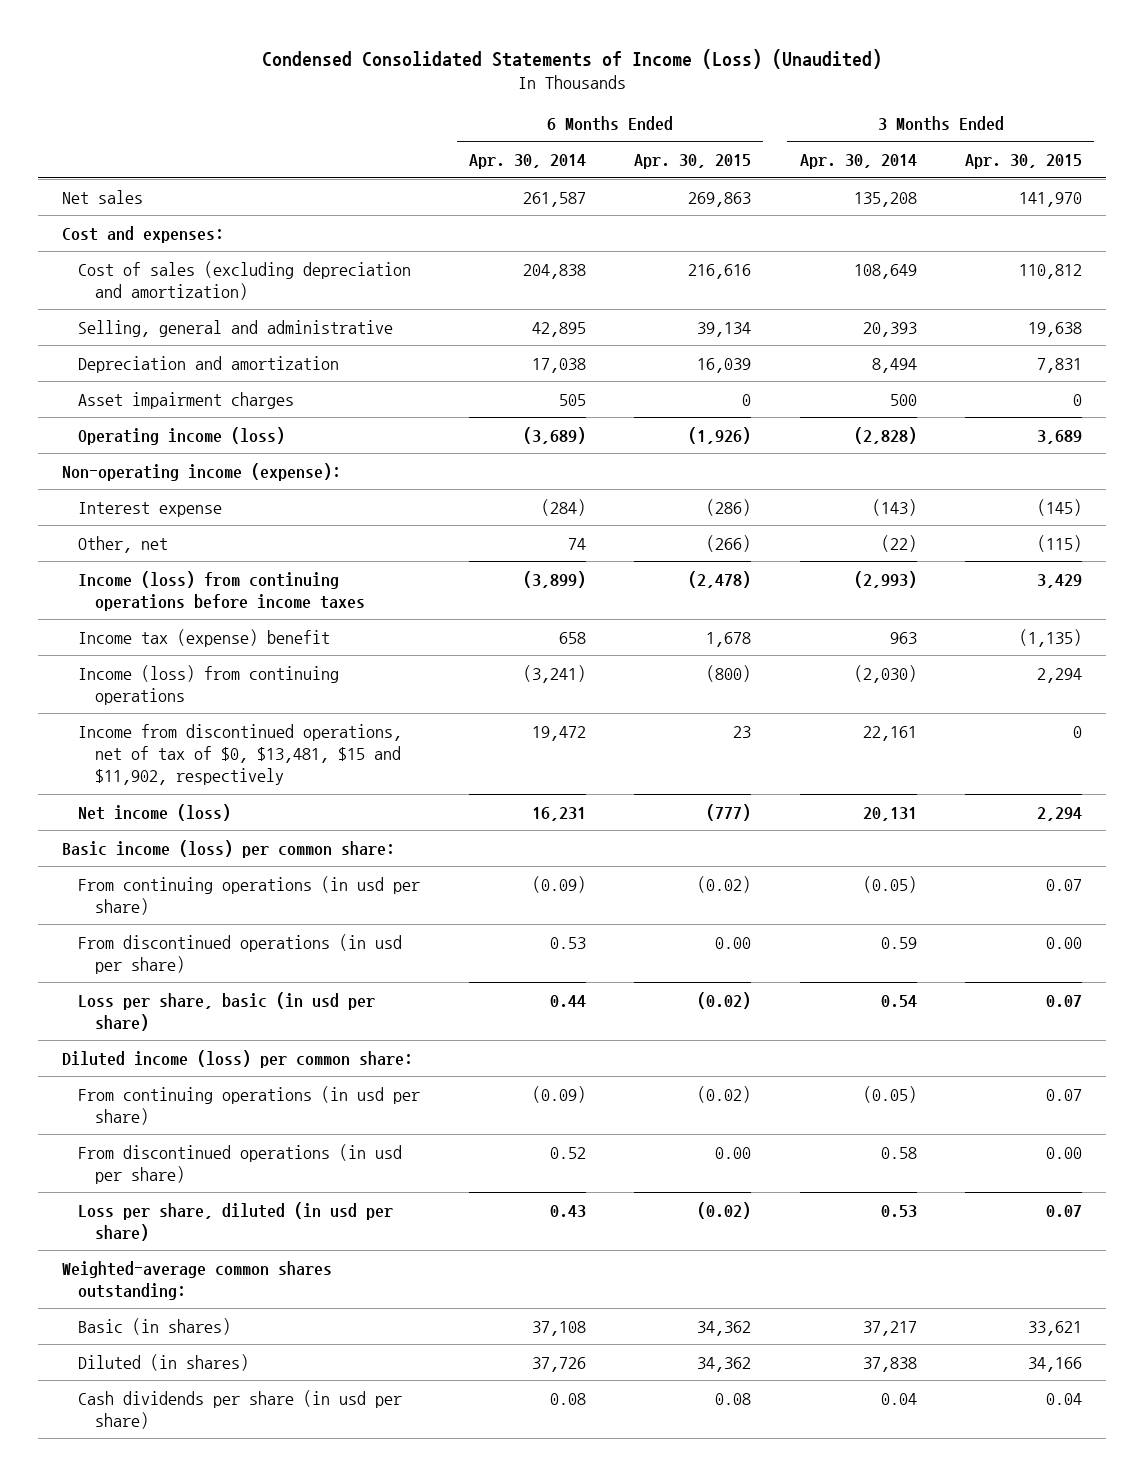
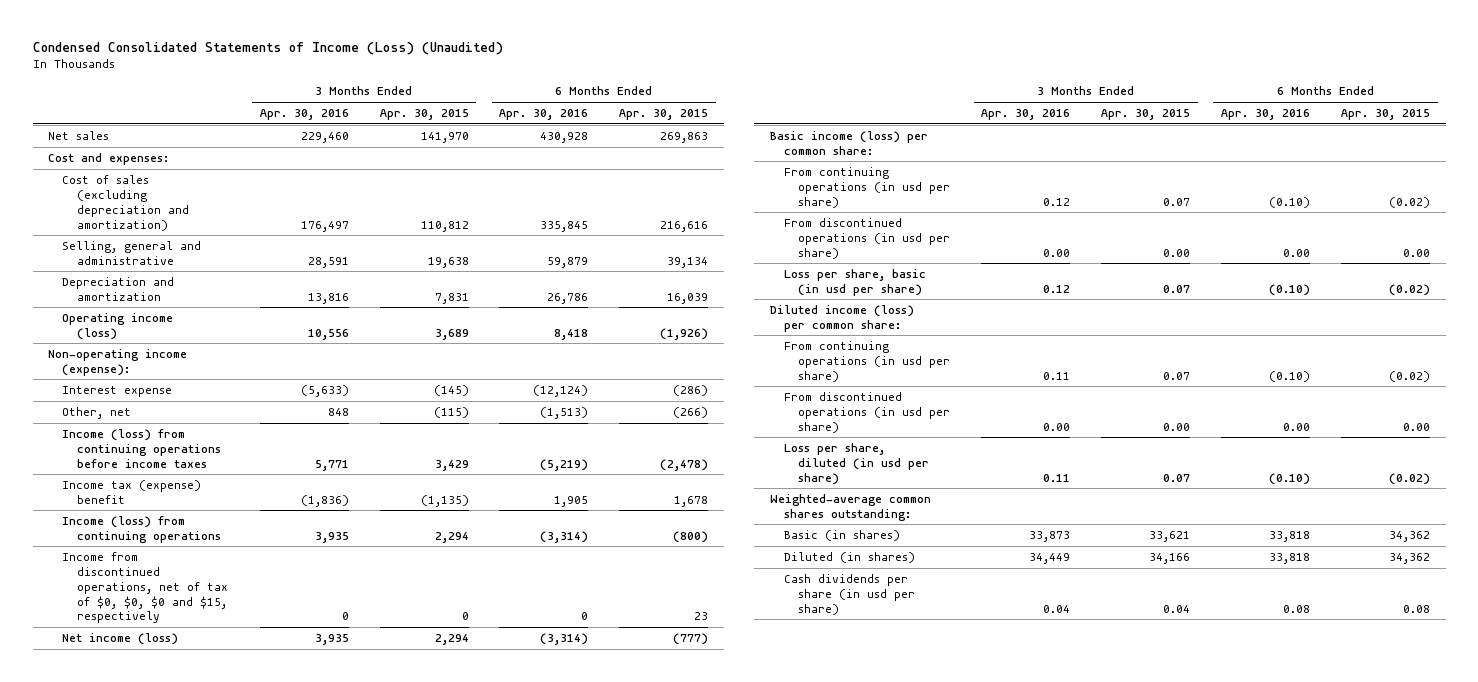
- | 6 Months Ended Apr. 30, 2014 | 6 Months Ended Apr. 30, 2015 | 3 Months Ended Apr. 30, 2014 | 3 Months Ended Apr. 30, 2015
+ | 3 Months Ended Apr. 30, 2016 | 3 Months Ended Apr. 30, 2015 | 6 Months Ended Apr. 30, 2016 | 6 Months Ended Apr. 30, 2015
- Asset impairment charges | 505 | 0 | 500 | 0
- Income from discontinued operations, net of tax of $0, $13,481, $15 and $11,902, respectively | 19,472 | 23 | 22,161 | 0
+ Income from discontinued operations, net of tax of $0, $0, $0 and $15, respectively | 0 | 0 | 0 | 23

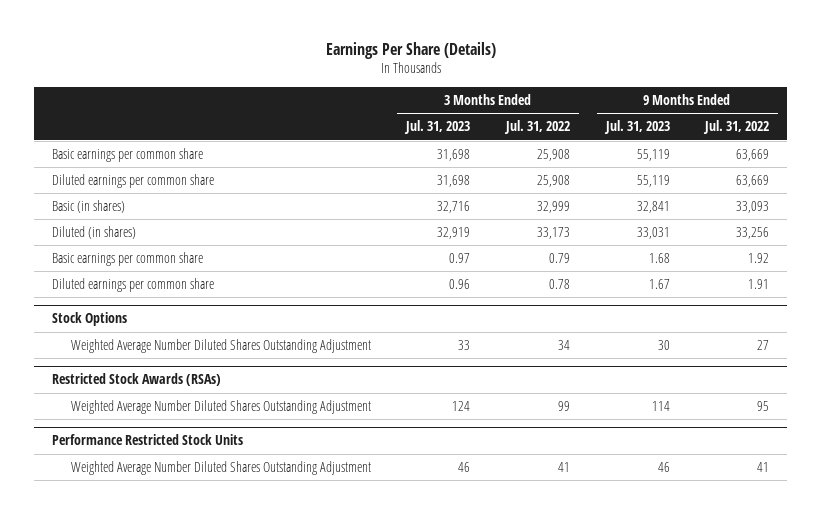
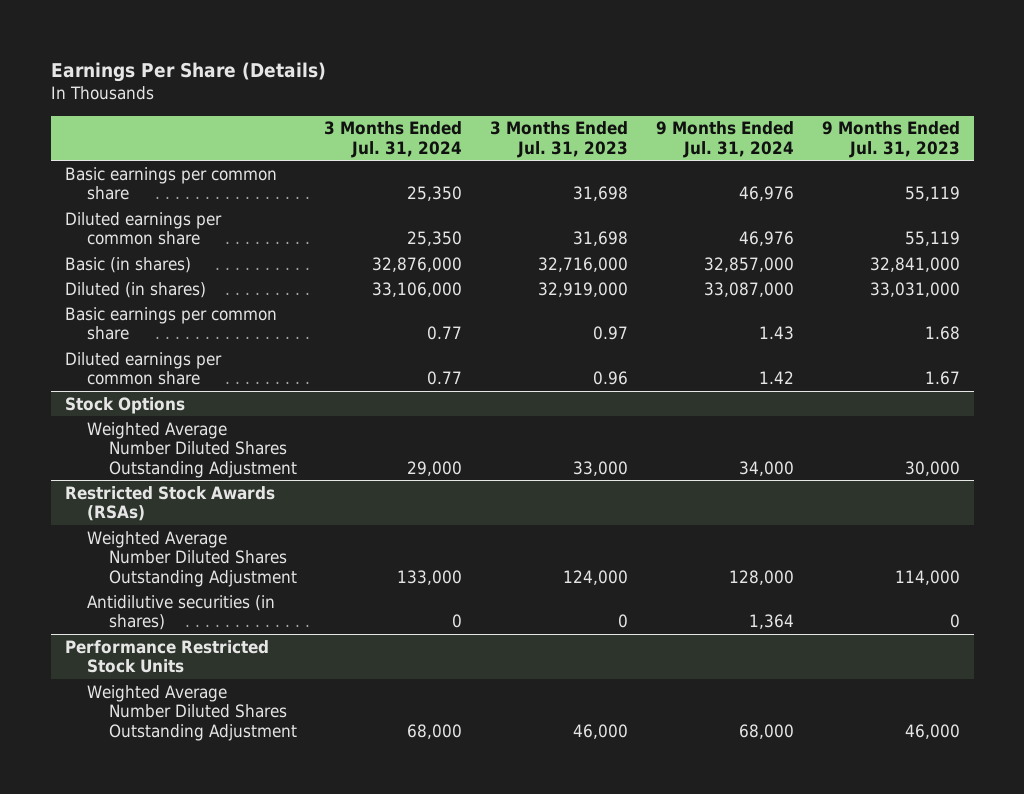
- | 3 Months Ended Jul. 31, 2023 | 3 Months Ended Jul. 31, 2022 | 9 Months Ended Jul. 31, 2023 | 9 Months Ended Jul. 31, 2022
+ | 3 Months Ended Jul. 31, 2024 | 3 Months Ended Jul. 31, 2023 | 9 Months Ended Jul. 31, 2024 | 9 Months Ended Jul. 31, 2023
- Basic (in shares) | 32,716 | 32,999 | 32,841 | 33,093
- Diluted (in shares) | 32,919 | 33,173 | 33,031 | 33,256
+ Basic (in shares) | 32,876,000 | 32,716,000 | 32,857,000 | 32,841,000
+ Diluted (in shares) | 33,106,000 | 32,919,000 | 33,087,000 | 33,031,000
@ Stock Options
- Weighted Average Number Diluted Shares Outstanding Adjustment | 33 | 34 | 30 | 27
+ Weighted Average Number Diluted Shares Outstanding Adjustment | 29,000 | 33,000 | 34,000 | 30,000
@ Restricted Stock Awards (RSAs)
- Weighted Average Number Diluted Shares Outstanding Adjustment | 124 | 99 | 114 | 95
+ Weighted Average Number Diluted Shares Outstanding Adjustment | 133,000 | 124,000 | 128,000 | 114,000
+ Antidilutive securities (in shares) | 0 | 0 | 1,364 | 0
@ Performance Restricted Stock Units
- Weighted Average Number Diluted Shares Outstanding Adjustment | 46 | 41 | 46 | 41
+ Weighted Average Number Diluted Shares Outstanding Adjustment | 68,000 | 46,000 | 68,000 | 46,000

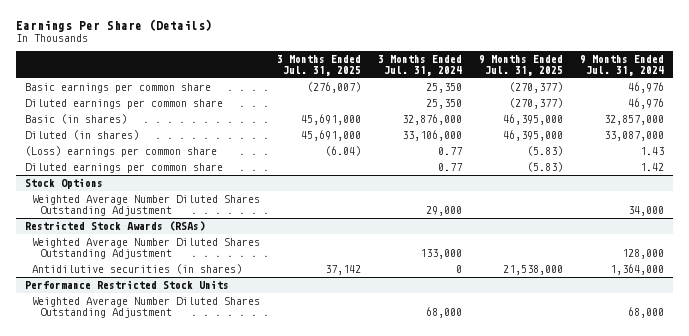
- | 3 Months Ended Jul. 31, 2024 | 3 Months Ended Jul. 31, 2023 | 9 Months Ended Jul. 31, 2024 | 9 Months Ended Jul. 31, 2023
+ | 3 Months Ended Jul. 31, 2025 | 3 Months Ended Jul. 31, 2024 | 9 Months Ended Jul. 31, 2025 | 9 Months Ended Jul. 31, 2024
- Basic earnings per common share | 0.77 | 0.97 | 1.43 | 1.68
+ (Loss) earnings per common share | (6.04) | 0.77 | (5.83) | 1.43
@ Restricted Stock Awards (RSAs)
- Antidilutive securities (in shares) | 0 | 0 | 1,364 | 0
+ Antidilutive securities (in shares) | 37,142 | 0 | 21,538,000 | 1,364,000

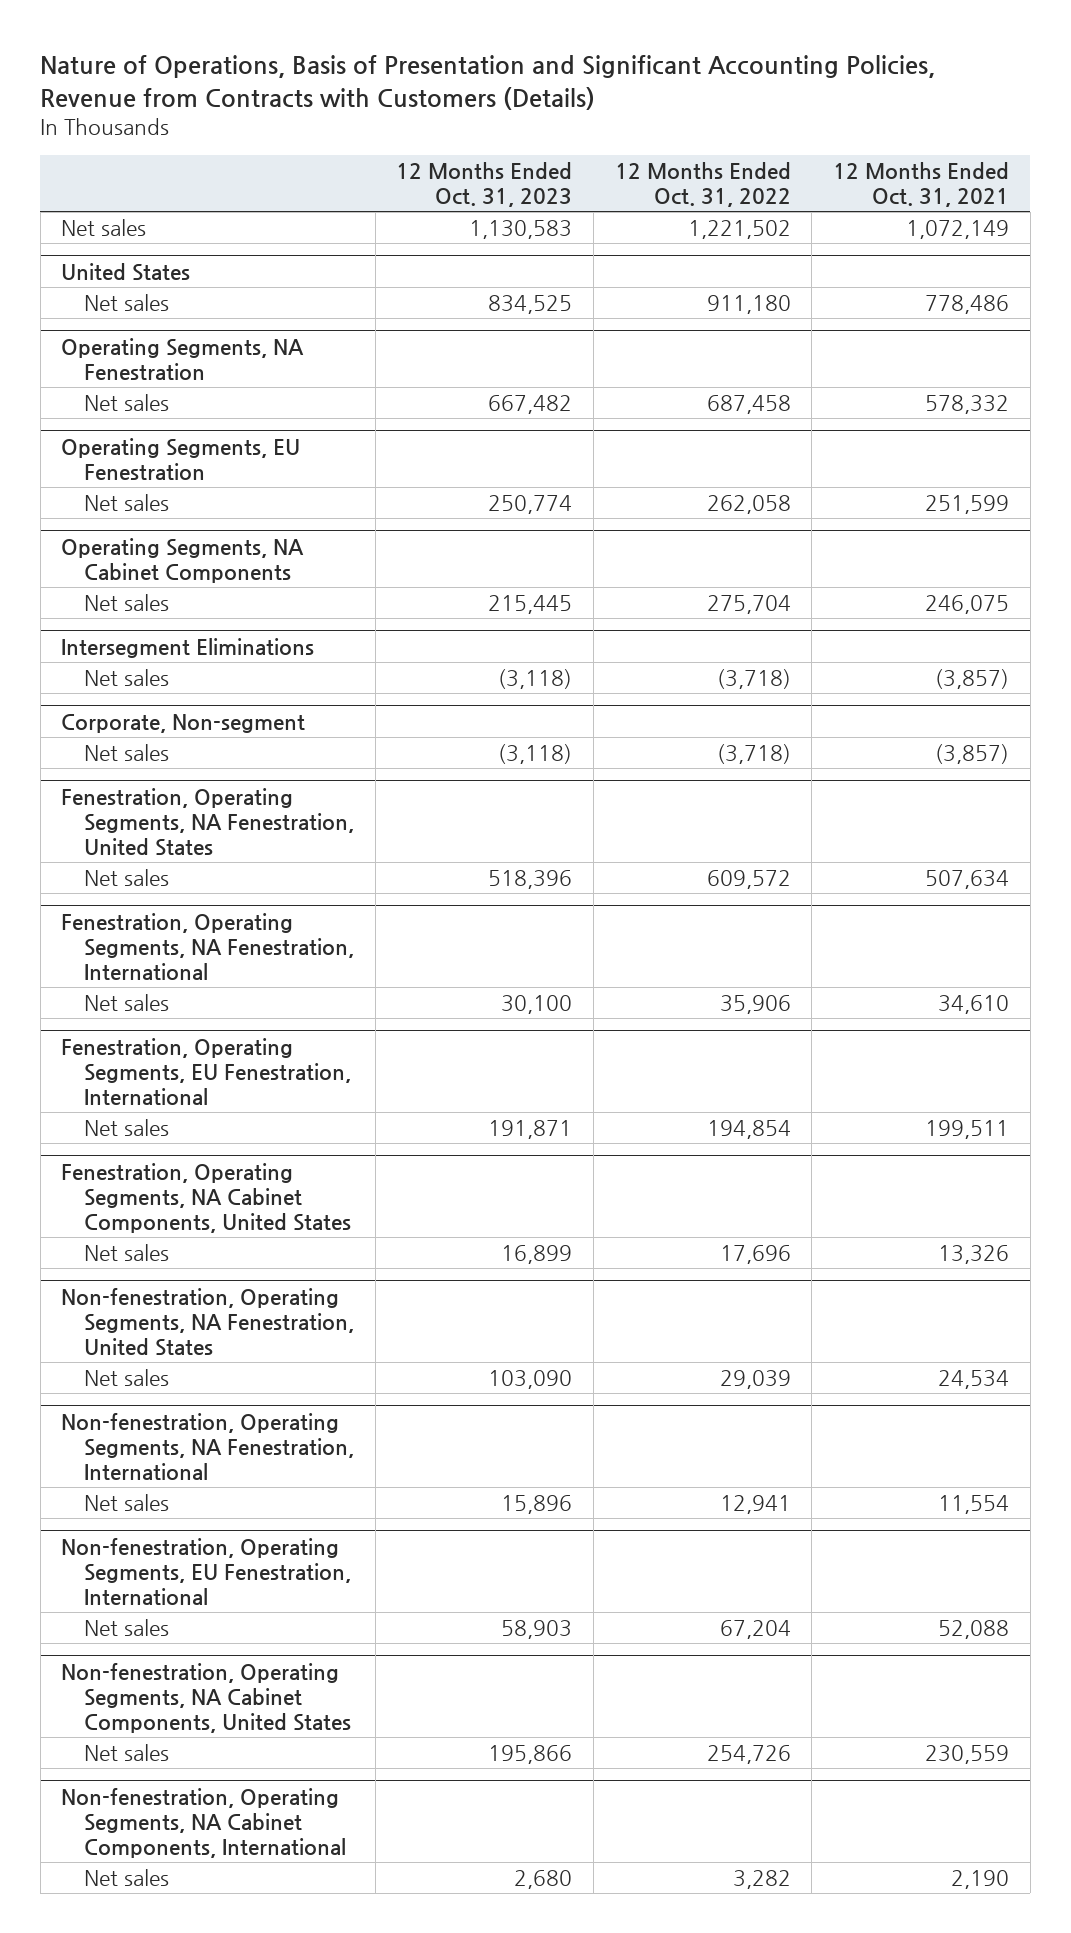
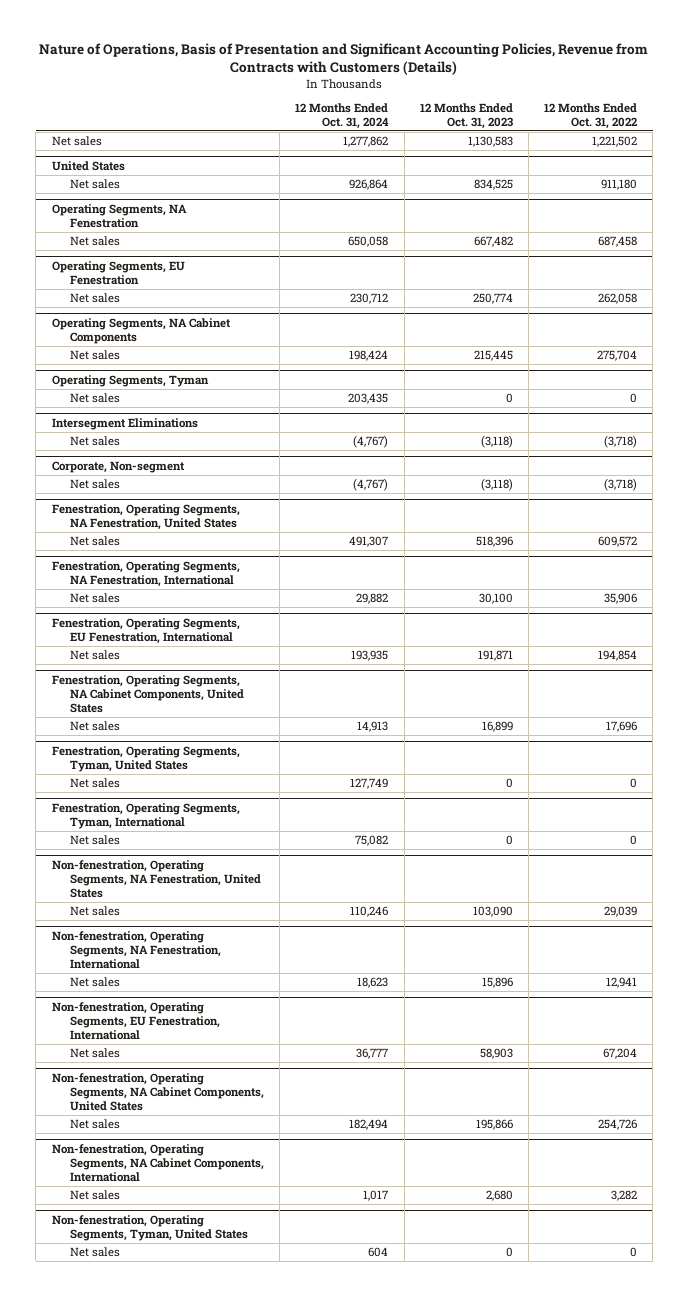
- | 12 Months Ended Oct. 31, 2023 | 12 Months Ended Oct. 31, 2022 | 12 Months Ended Oct. 31, 2021
+ | 12 Months Ended Oct. 31, 2024 | 12 Months Ended Oct. 31, 2023 | 12 Months Ended Oct. 31, 2022
+ Operating Segments, Tyman
+ Net sales | 203,435 | 0 | 0
+ Fenestration, Operating Segments, Tyman, United States
+ Net sales | 127,749 | 0 | 0
+ Fenestration, Operating Segments, Tyman, International
+ Net sales | 75,082 | 0 | 0
+ Non-fenestration, Operating Segments, Tyman, United States
+ Net sales | 604 | 0 | 0

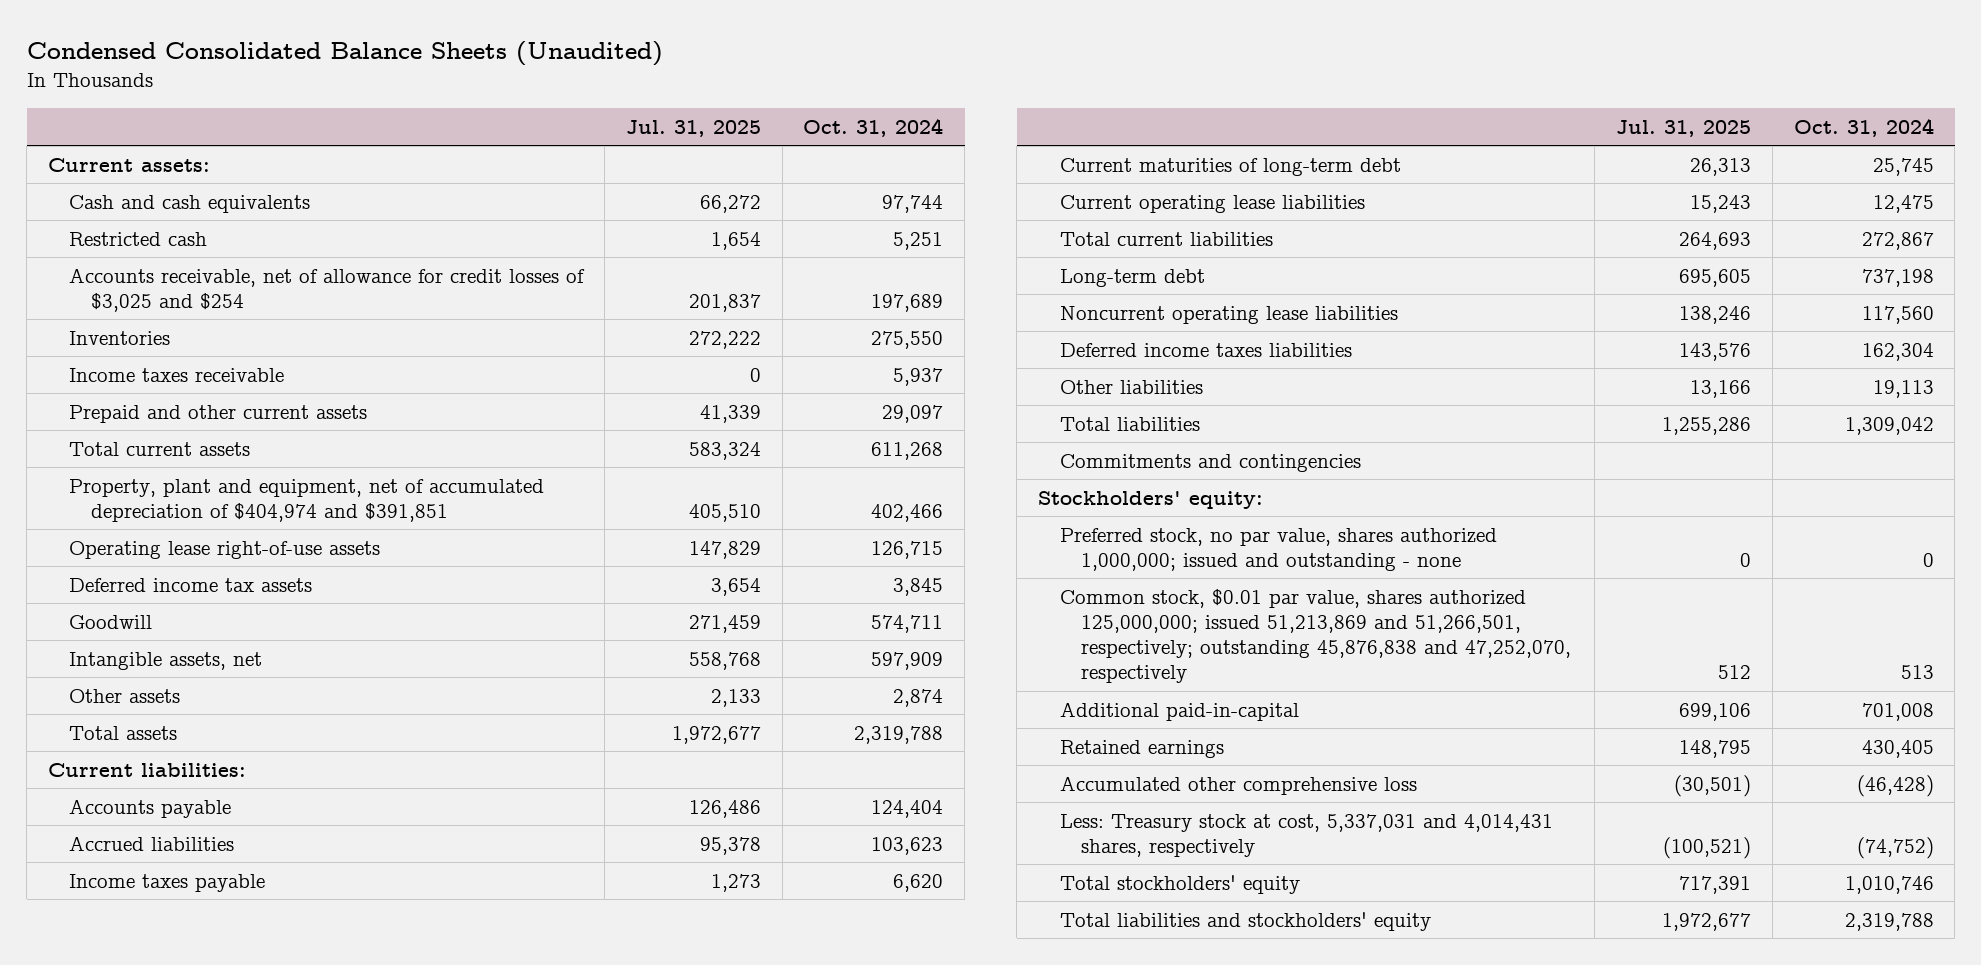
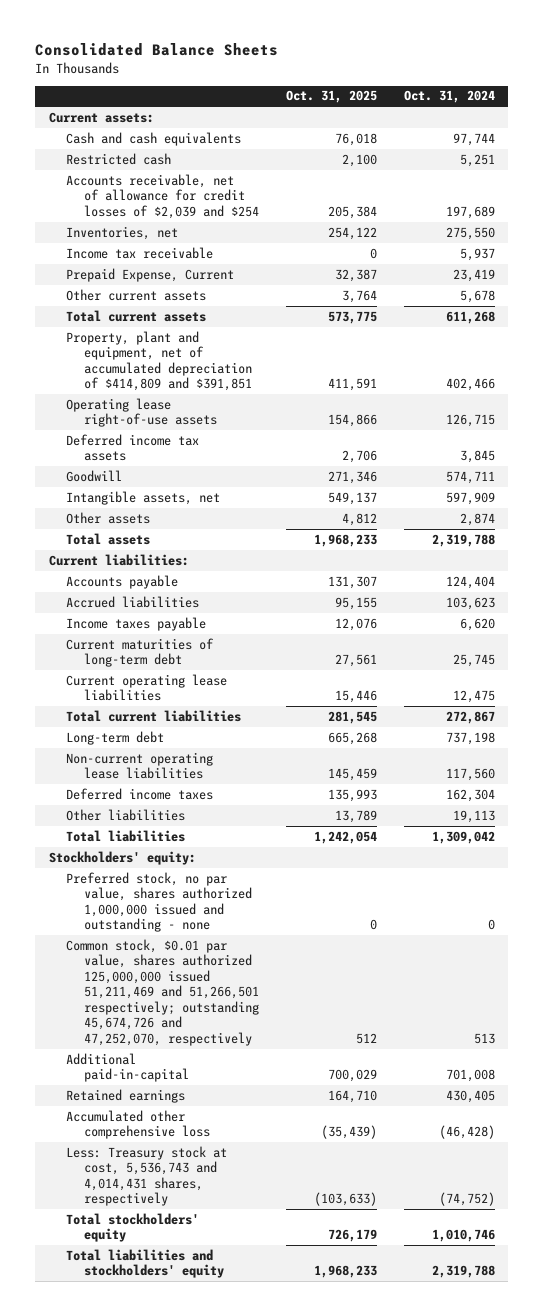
- Condensed Consolidated Balance Sheets (Unaudited)
+ Consolidated Balance Sheets
- | Jul. 31, 2025 | Oct. 31, 2024
+ | Oct. 31, 2025 | Oct. 31, 2024
- Accounts receivable, net of allowance for credit losses of $3,025 and $254 | 201,837 | 197,689
- Inventories | 272,222 | 275,550
- Income taxes receivable | 0 | 5,937
- Prepaid and other current assets | 41,339 | 29,097
+ Accounts receivable, net of allowance for credit losses of $2,039 and $254 | 205,384 | 197,689
+ Inventories, net | 254,122 | 275,550
+ Income tax receivable | 0 | 5,937
+ Prepaid Expense, Current | 32,387 | 23,419
+ Other current assets | 3,764 | 5,678
- Property, plant and equipment, net of accumulated depreciation of $404,974 and $391,851 | 405,510 | 402,466
+ Property, plant and equipment, net of accumulated depreciation of $414,809 and $391,851 | 411,591 | 402,466
- Noncurrent operating lease liabilities | 138,246 | 117,560
- Deferred income taxes liabilities | 143,576 | 162,304
+ Non-current operating lease liabilities | 145,459 | 117,560
+ Deferred income taxes | 135,993 | 162,304
- Commitments and contingencies
- Preferred stock, no par value, shares authorized 1,000,000; issued and outstanding - none | 0 | 0
- Common stock, $0.01 par value, shares authorized 125,000,000; issued 51,213,869 and 51,266,501, respectively; outstanding 45,876,838 and 47,252,070, respectively | 512 | 513
+ Preferred stock, no par value, shares authorized 1,000,000 issued and outstanding - none | 0 | 0
+ Common stock, $0.01 par value, shares authorized 125,000,000 issued 51,211,469 and 51,266,501 respectively; outstanding 45,674,726 and 47,252,070, respectively | 512 | 513
- Less: Treasury stock at cost, 5,337,031 and 4,014,431 shares, respectively | (100,521) | (74,752)
+ Less: Treasury stock at cost, 5,536,743 and 4,014,431 shares, respectively | (103,633) | (74,752)

